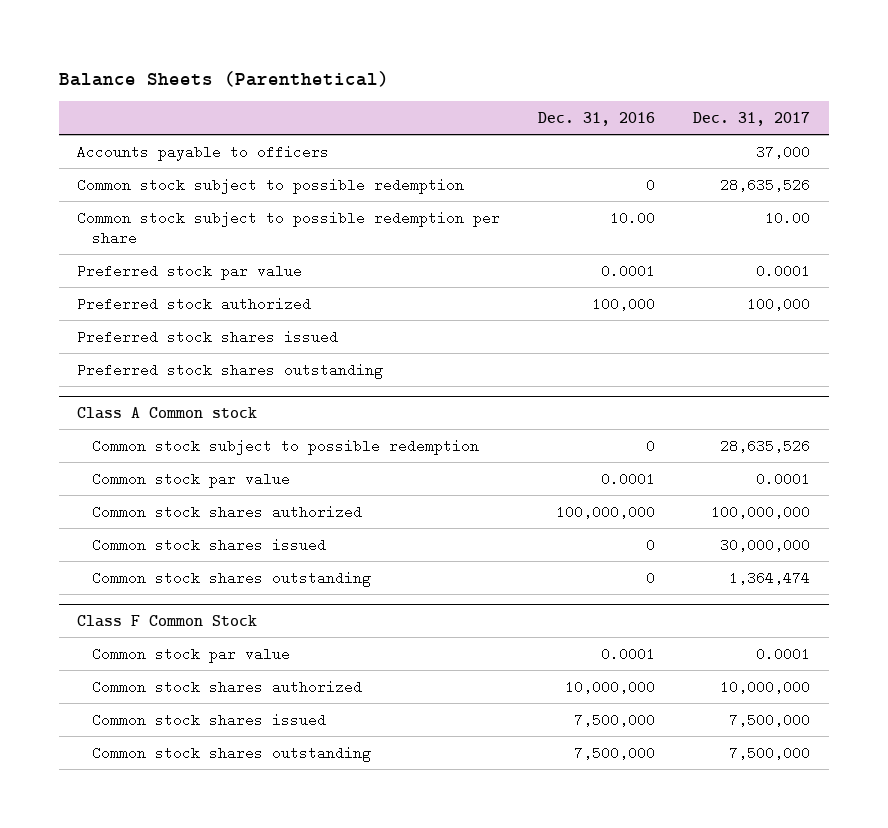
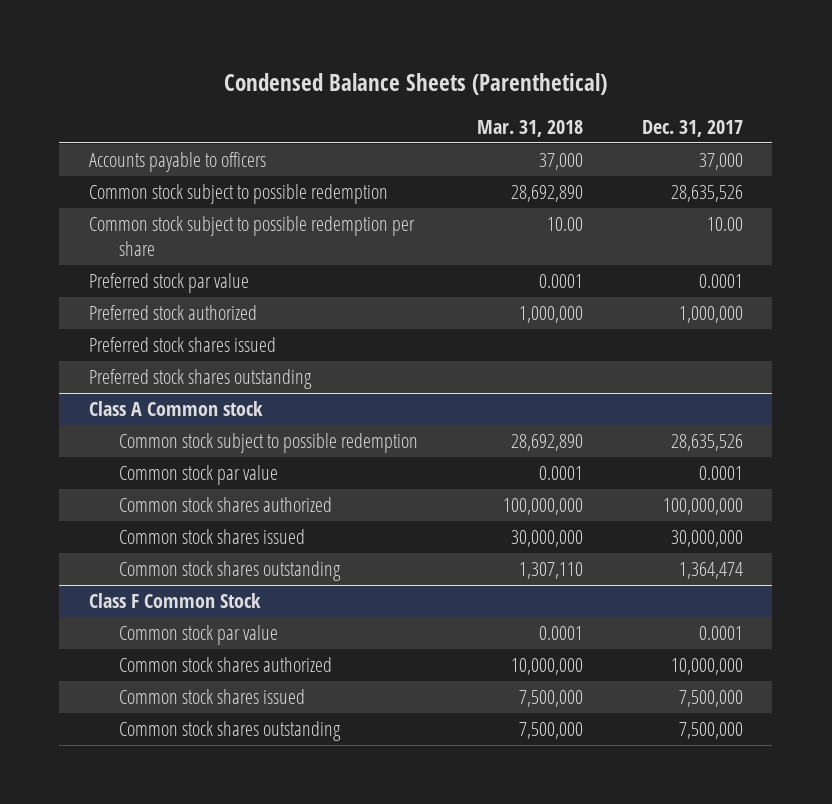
- Balance Sheets (Parenthetical)
+ Condensed Balance Sheets (Parenthetical)
- | Dec. 31, 2016 | Dec. 31, 2017
+ | Mar. 31, 2018 | Dec. 31, 2017
- Preferred stock authorized | 100,000 | 100,000
+ Preferred stock authorized | 1,000,000 | 1,000,000

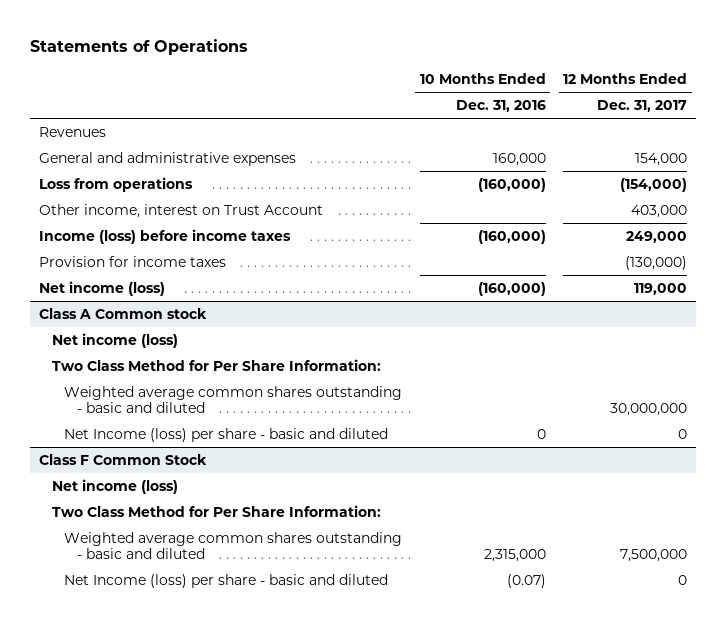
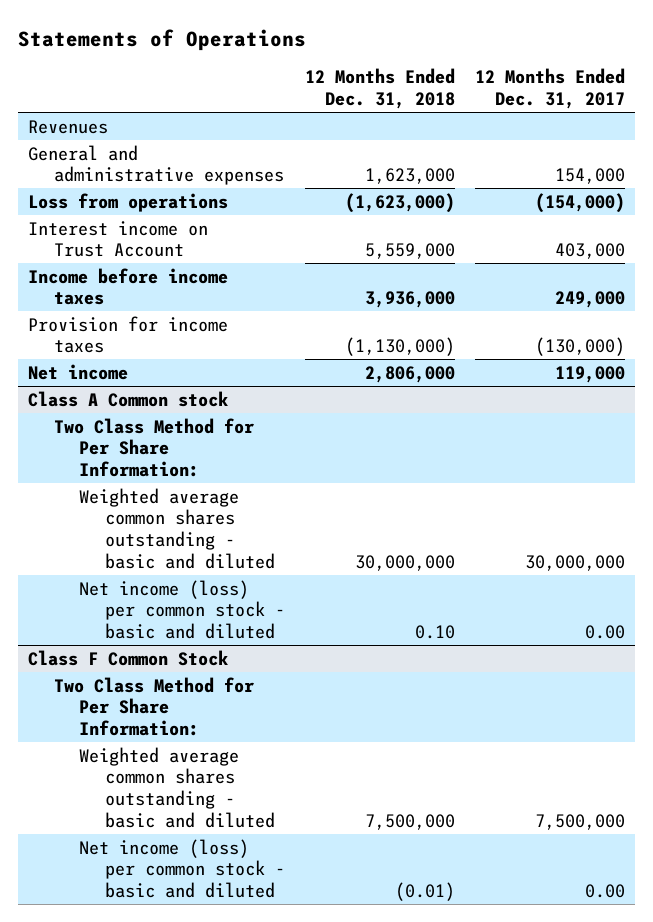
- | 10 Months Ended Dec. 31, 2016 | 12 Months Ended Dec. 31, 2017
+ | 12 Months Ended Dec. 31, 2018 | 12 Months Ended Dec. 31, 2017
- Other income, interest on Trust Account | | 403,000
- Income (loss) before income taxes | (160,000) | 249,000
+ Interest income on Trust Account | 5,559,000 | 403,000
+ Income before income taxes | 3,936,000 | 249,000
- Net income (loss) | (160,000) | 119,000
+ Net income | 2,806,000 | 119,000
@ Class A Common stock
- Net income (loss)
- Net Income (loss) per share - basic and diluted | 0 | 0
+ Net income (loss) per common stock - basic and diluted | 0.10 | 0.00
@ Class F Common Stock
- Net income (loss)
- Net Income (loss) per share - basic and diluted | (0.07) | 0
+ Net income (loss) per common stock - basic and diluted | (0.01) | 0.00

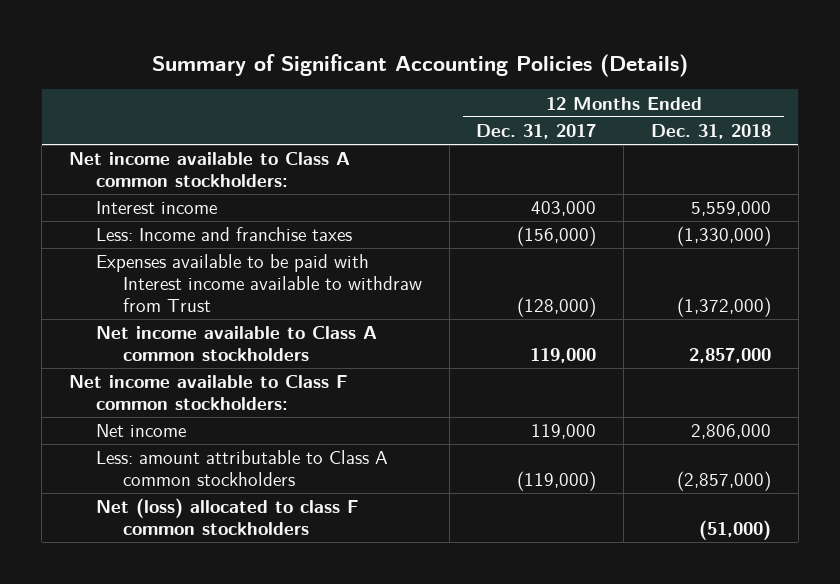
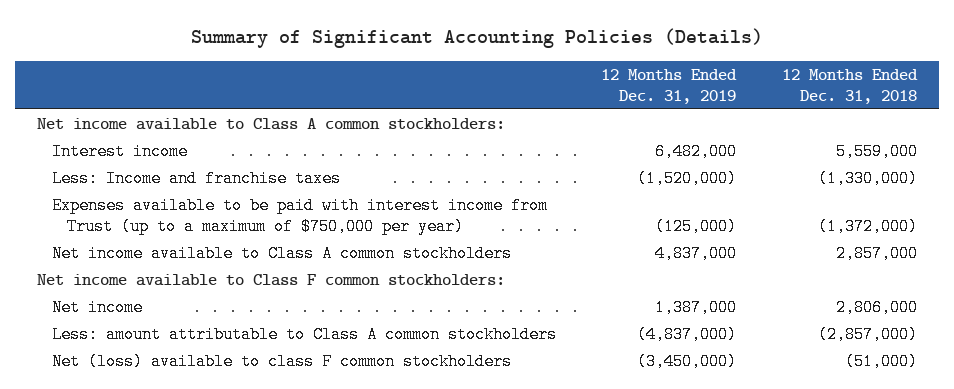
- | 12 Months Ended Dec. 31, 2017 | 12 Months Ended Dec. 31, 2018
+ | 12 Months Ended Dec. 31, 2019 | 12 Months Ended Dec. 31, 2018
- Expenses available to be paid with Interest income available to withdraw from Trust | (128,000) | (1,372,000)
+ Expenses available to be paid with interest income from Trust (up to a maximum of $750,000 per year) | (125,000) | (1,372,000)
- Net (loss) allocated to class F common stockholders | | (51,000)
+ Net (loss) available to class F common stockholders | (3,450,000) | (51,000)

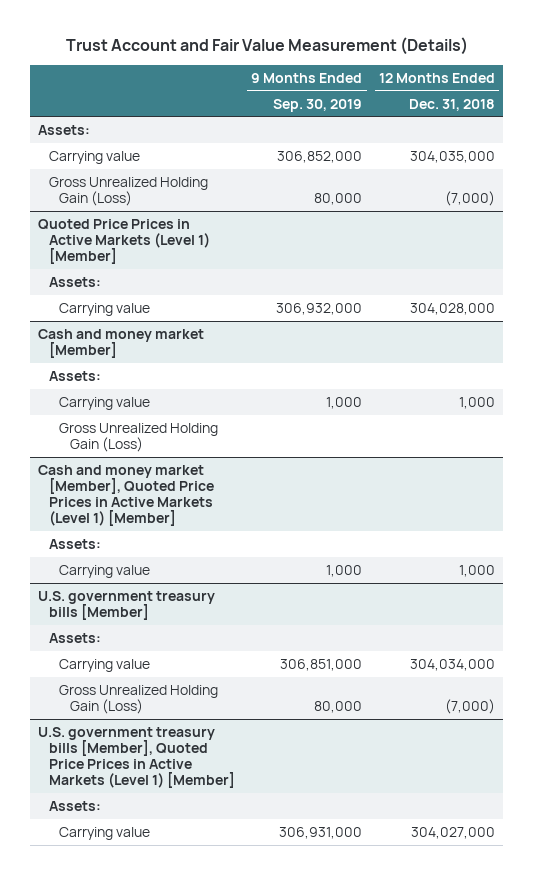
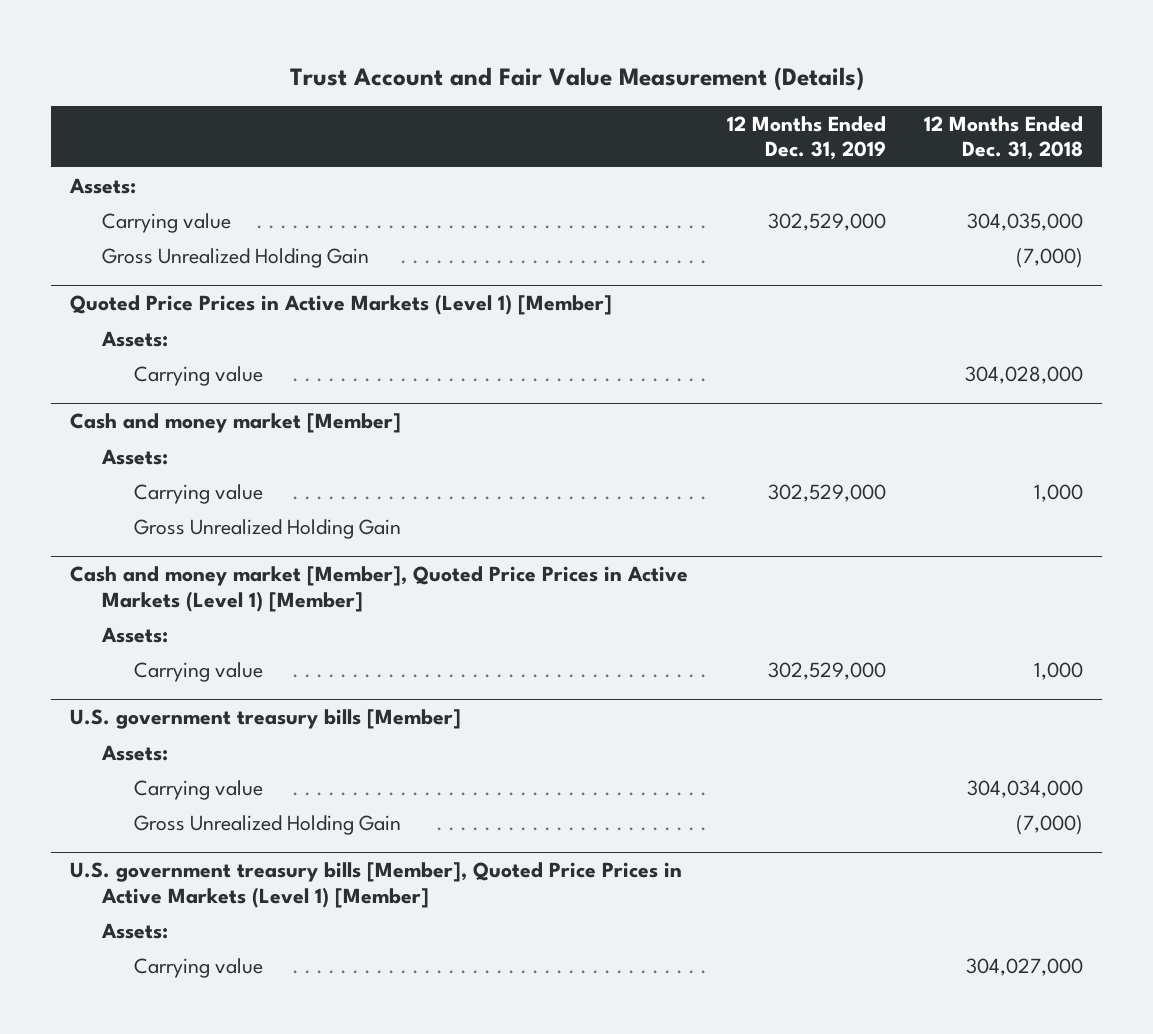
- | 9 Months Ended Sep. 30, 2019 | 12 Months Ended Dec. 31, 2018
+ | 12 Months Ended Dec. 31, 2019 | 12 Months Ended Dec. 31, 2018
- Gross Unrealized Holding Gain (Loss) | 80,000 | (7,000)
+ Gross Unrealized Holding Gain | | (7,000)
@ Cash and money market [Member]
- Gross Unrealized Holding Gain (Loss)
+ Gross Unrealized Holding Gain
@ U.S. government treasury bills [Member]
- Gross Unrealized Holding Gain (Loss) | 80,000 | (7,000)
+ Gross Unrealized Holding Gain | | (7,000)

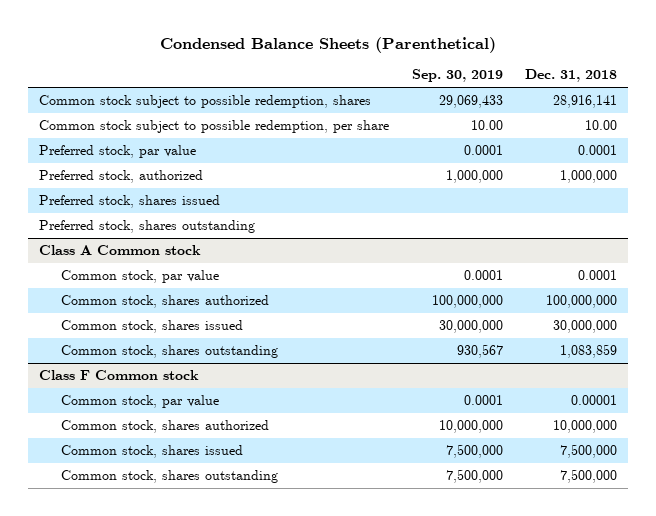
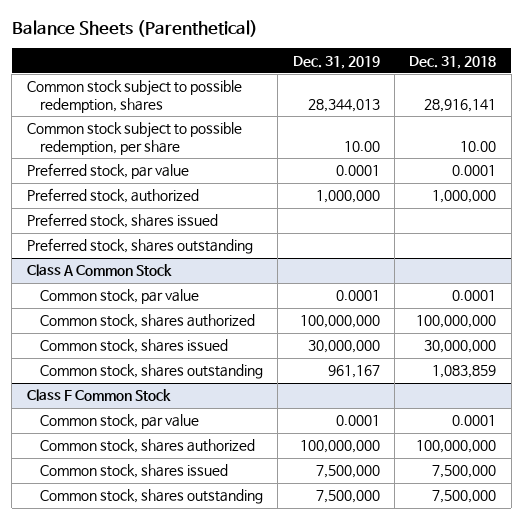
- Condensed Balance Sheets (Parenthetical)
+ Balance Sheets (Parenthetical)
- | Sep. 30, 2019 | Dec. 31, 2018
+ | Dec. 31, 2019 | Dec. 31, 2018
- Class A Common stock
+ Class A Common Stock
- Class F Common stock
- Common stock, par value | 0.0001 | 0.00001
- Common stock, shares authorized | 10,000,000 | 10,000,000
+ Class F Common Stock
+ Common stock, par value | 0.0001 | 0.0001
+ Common stock, shares authorized | 100,000,000 | 100,000,000

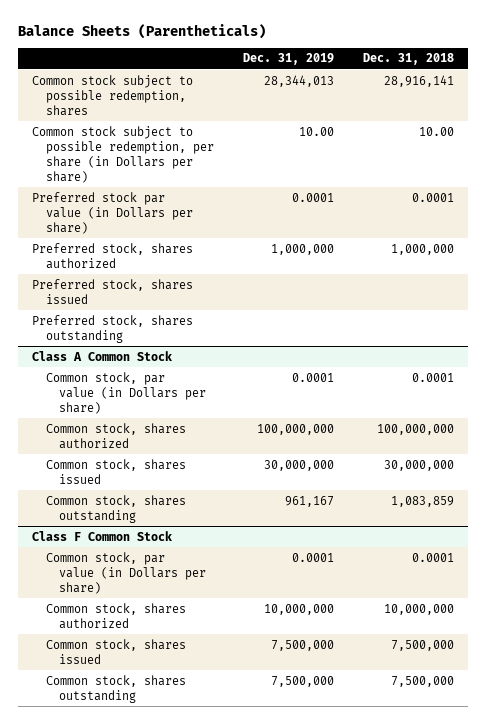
- Balance Sheets (Parenthetical)
+ Balance Sheets (Parentheticals)
- Common stock subject to possible redemption, per share | 10.00 | 10.00
- Preferred stock, par value | 0.0001 | 0.0001
- Preferred stock, authorized | 1,000,000 | 1,000,000
+ Common stock subject to possible redemption, per share (in Dollars per share) | 10.00 | 10.00
+ Preferred stock par value (in Dollars per share) | 0.0001 | 0.0001
+ Preferred stock, shares authorized | 1,000,000 | 1,000,000
@ Class A Common Stock
- Common stock, par value | 0.0001 | 0.0001
+ Common stock, par value (in Dollars per share) | 0.0001 | 0.0001
@ Class F Common Stock
- Common stock, par value | 0.0001 | 0.0001
- Common stock, shares authorized | 100,000,000 | 100,000,000
+ Common stock, par value (in Dollars per share) | 0.0001 | 0.0001
+ Common stock, shares authorized | 10,000,000 | 10,000,000

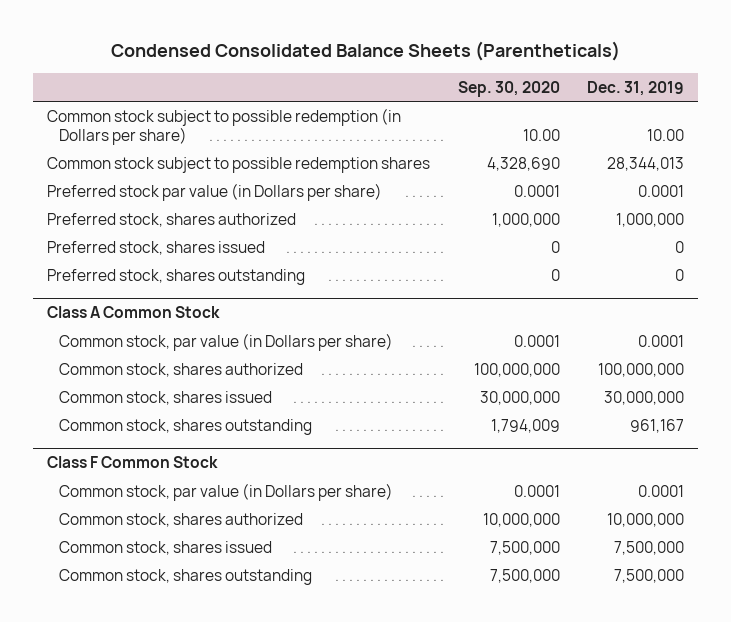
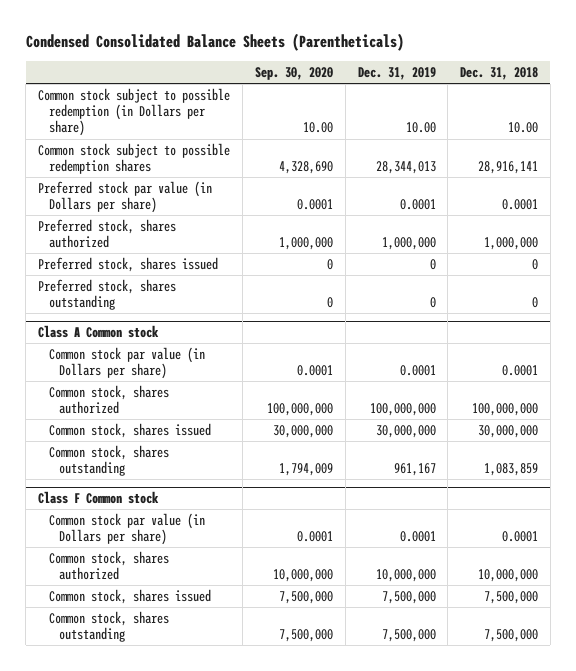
- | Sep. 30, 2020 | Dec. 31, 2019
+ | Sep. 30, 2020 | Dec. 31, 2019 | Dec. 31, 2018
- Class A Common Stock
- Common stock, par value (in Dollars per share) | 0.0001 | 0.0001
+ Class A Common stock
+ Common stock par value (in Dollars per share) | 0.0001 | 0.0001 | 0.0001
- Class F Common Stock
- Common stock, par value (in Dollars per share) | 0.0001 | 0.0001
+ Class F Common stock
+ Common stock par value (in Dollars per share) | 0.0001 | 0.0001 | 0.0001

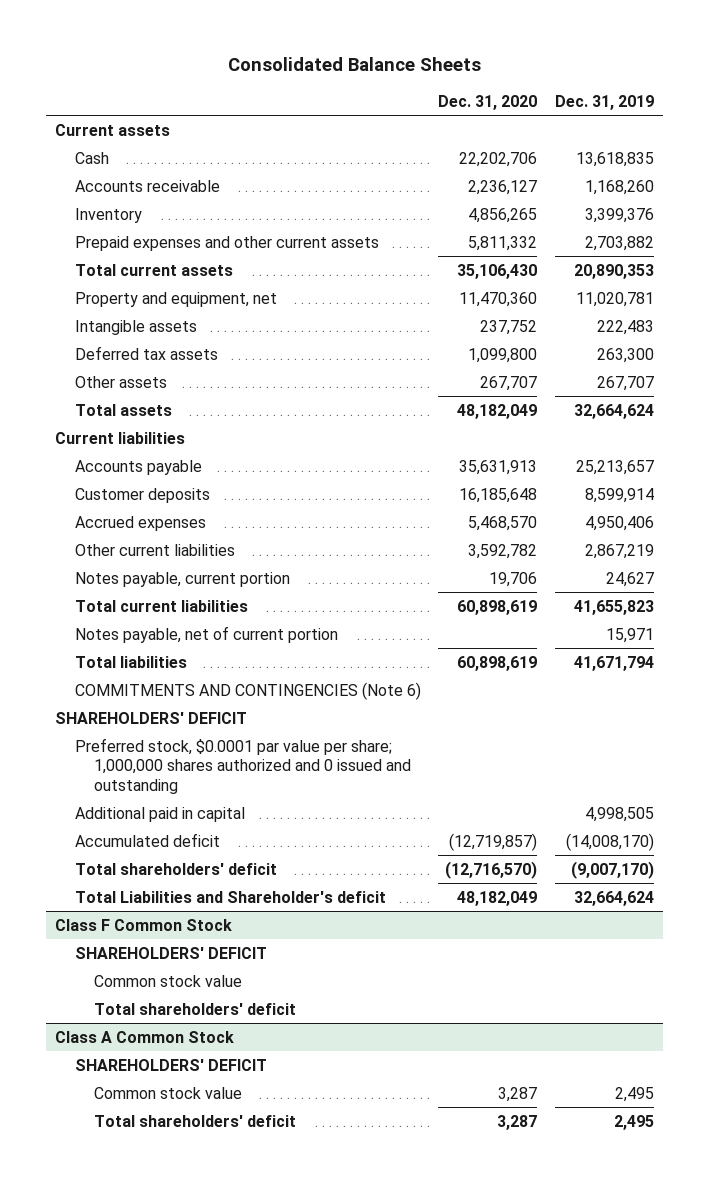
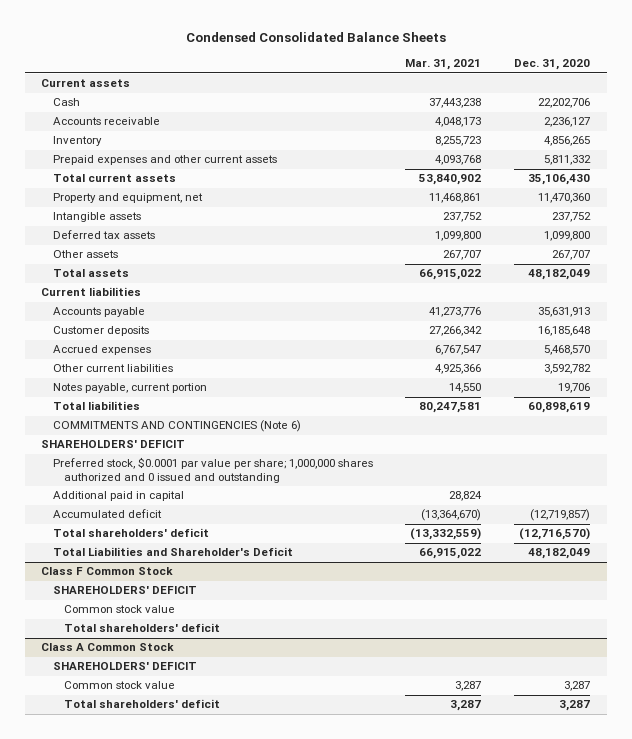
- Consolidated Balance Sheets
+ Condensed Consolidated Balance Sheets
- | Dec. 31, 2020 | Dec. 31, 2019
+ | Mar. 31, 2021 | Dec. 31, 2020
- Total current liabilities | 60,898,619 | 41,655,823
- Notes payable, net of current portion | | 15,971
- Total Liabilities and Shareholder's deficit | 48,182,049 | 32,664,624
+ Total Liabilities and Shareholder's Deficit | 66,915,022 | 48,182,049

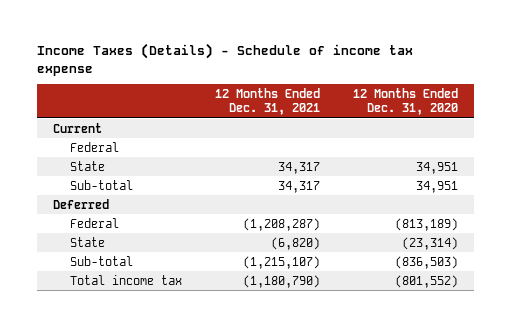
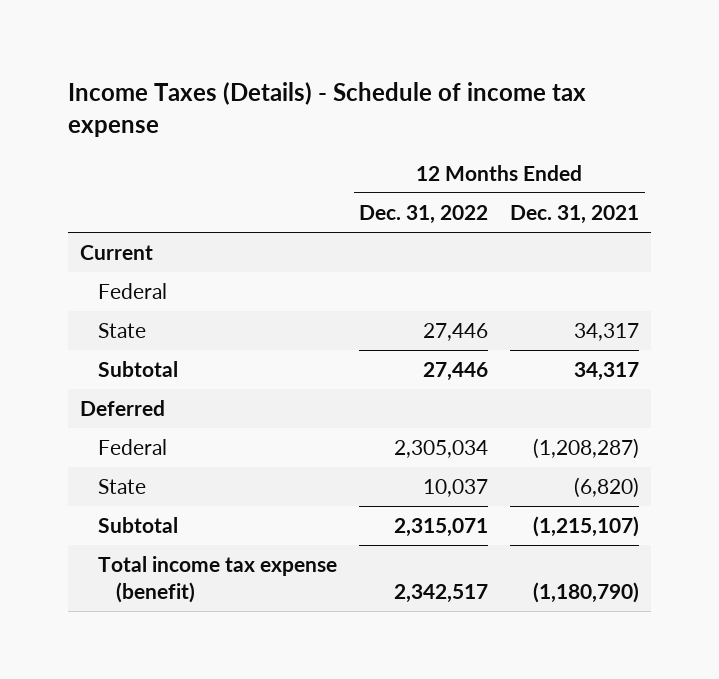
- | 12 Months Ended Dec. 31, 2021 | 12 Months Ended Dec. 31, 2020
+ | 12 Months Ended Dec. 31, 2022 | 12 Months Ended Dec. 31, 2021
- Sub-total | 34,317 | 34,951
+ Subtotal | 27,446 | 34,317
- Sub-total | (1,215,107) | (836,503)
- Total income tax | (1,180,790) | (801,552)
+ Subtotal | 2,315,071 | (1,215,107)
+ Total income tax expense (benefit) | 2,342,517 | (1,180,790)

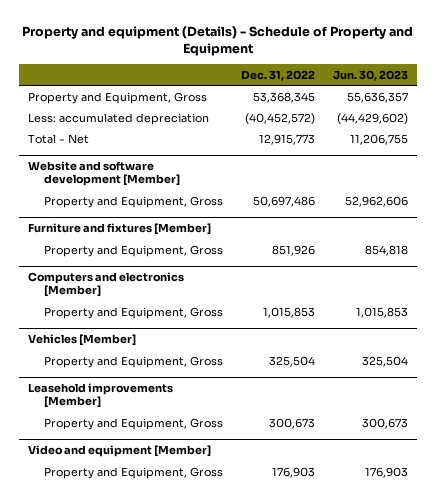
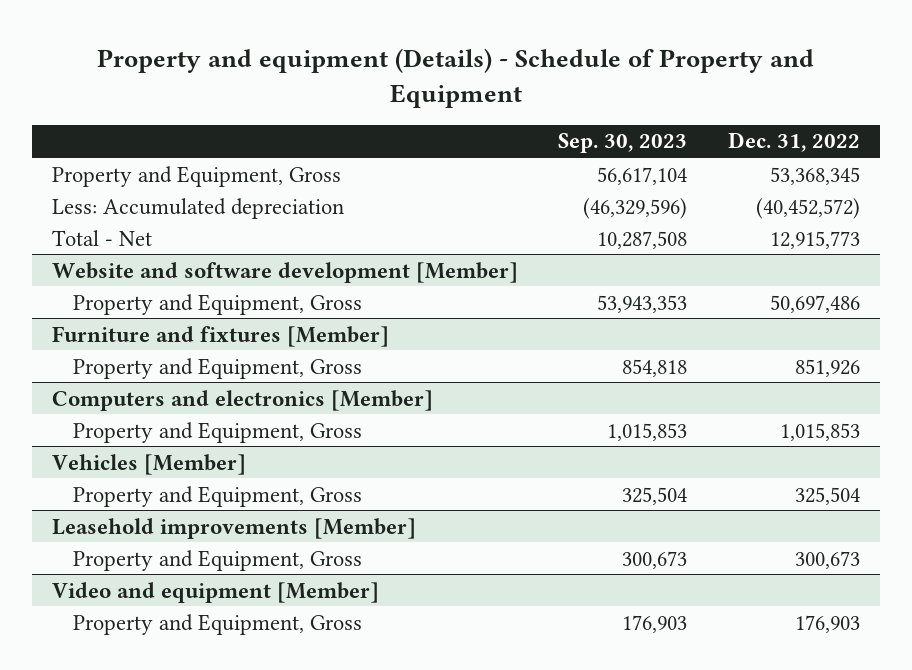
- | Dec. 31, 2022 | Jun. 30, 2023
+ | Sep. 30, 2023 | Dec. 31, 2022
- Less: accumulated depreciation | (40,452,572) | (44,429,602)
+ Less: Accumulated depreciation | (46,329,596) | (40,452,572)

